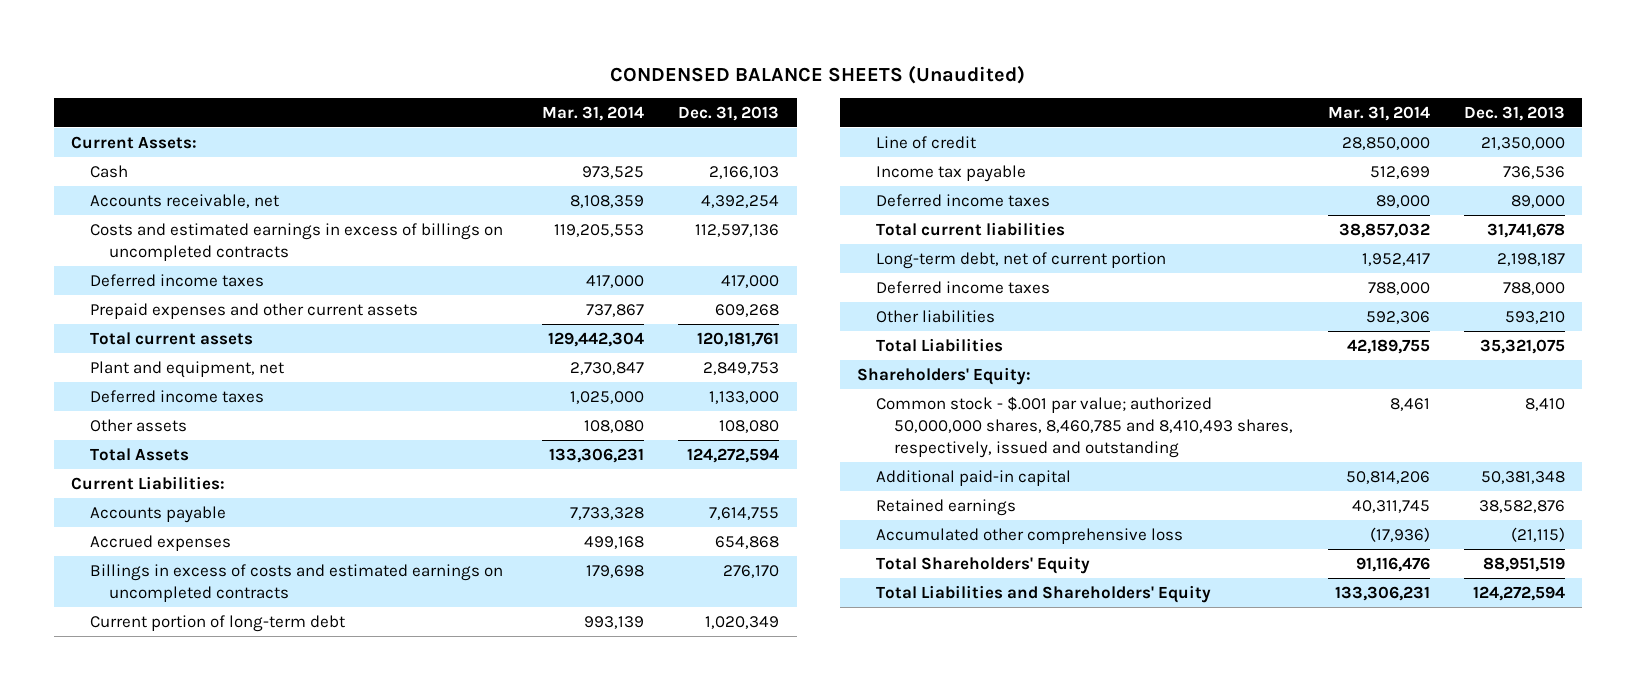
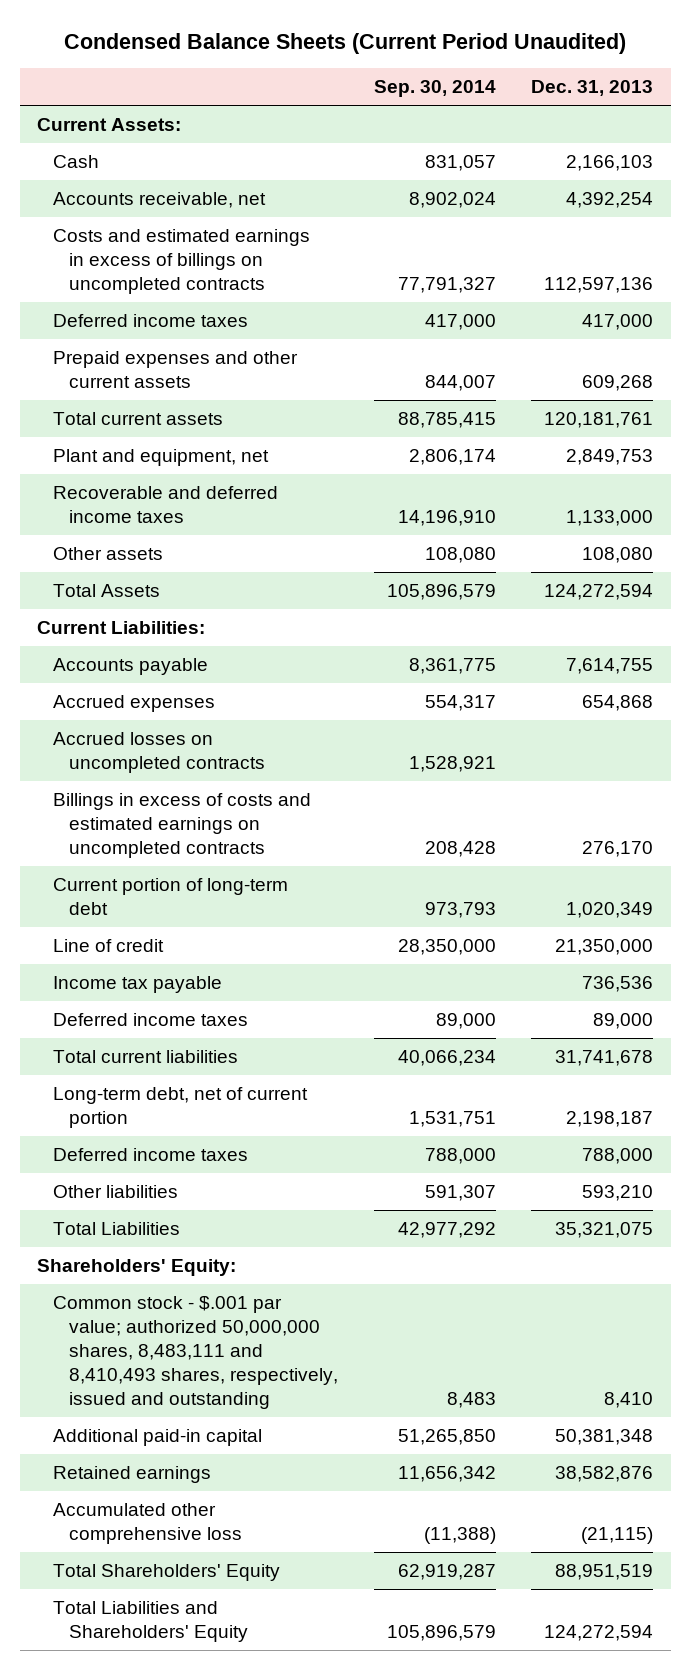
- CONDENSED BALANCE SHEETS (Unaudited)
+ Condensed Balance Sheets (Current Period Unaudited)
- | Mar. 31, 2014 | Dec. 31, 2013
+ | Sep. 30, 2014 | Dec. 31, 2013
- Deferred income taxes | 1,025,000 | 1,133,000
+ Recoverable and deferred income taxes | 14,196,910 | 1,133,000
+ Accrued losses on uncompleted contracts | 1,528,921 |
- Common stock - $.001 par value; authorized 50,000,000 shares, 8,460,785 and 8,410,493 shares, respectively, issued and outstanding | 8,461 | 8,410
+ Common stock - $.001 par value; authorized 50,000,000 shares, 8,483,111 and 8,410,493 shares, respectively, issued and outstanding | 8,483 | 8,410

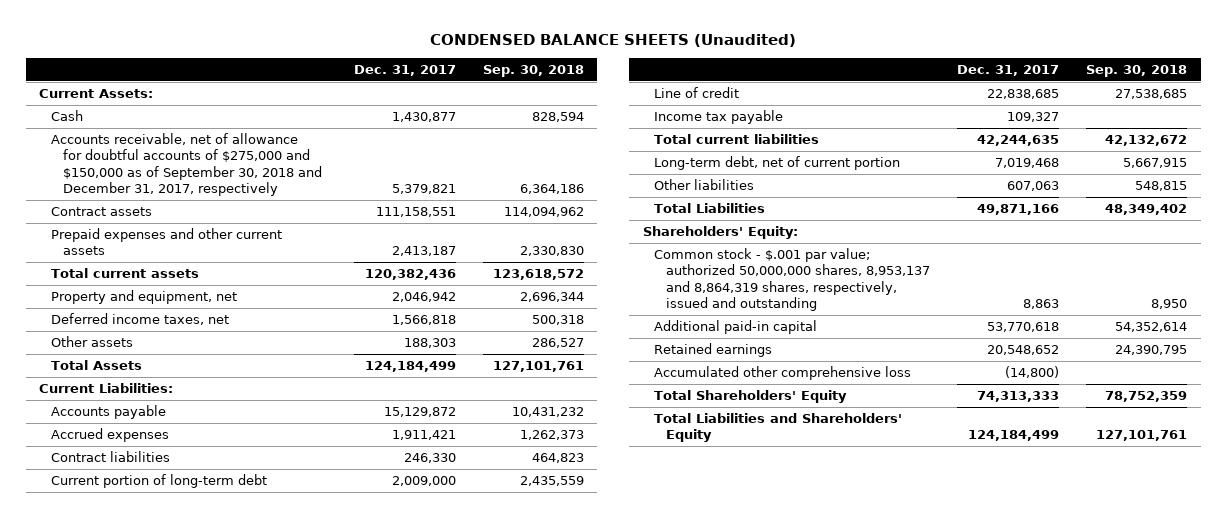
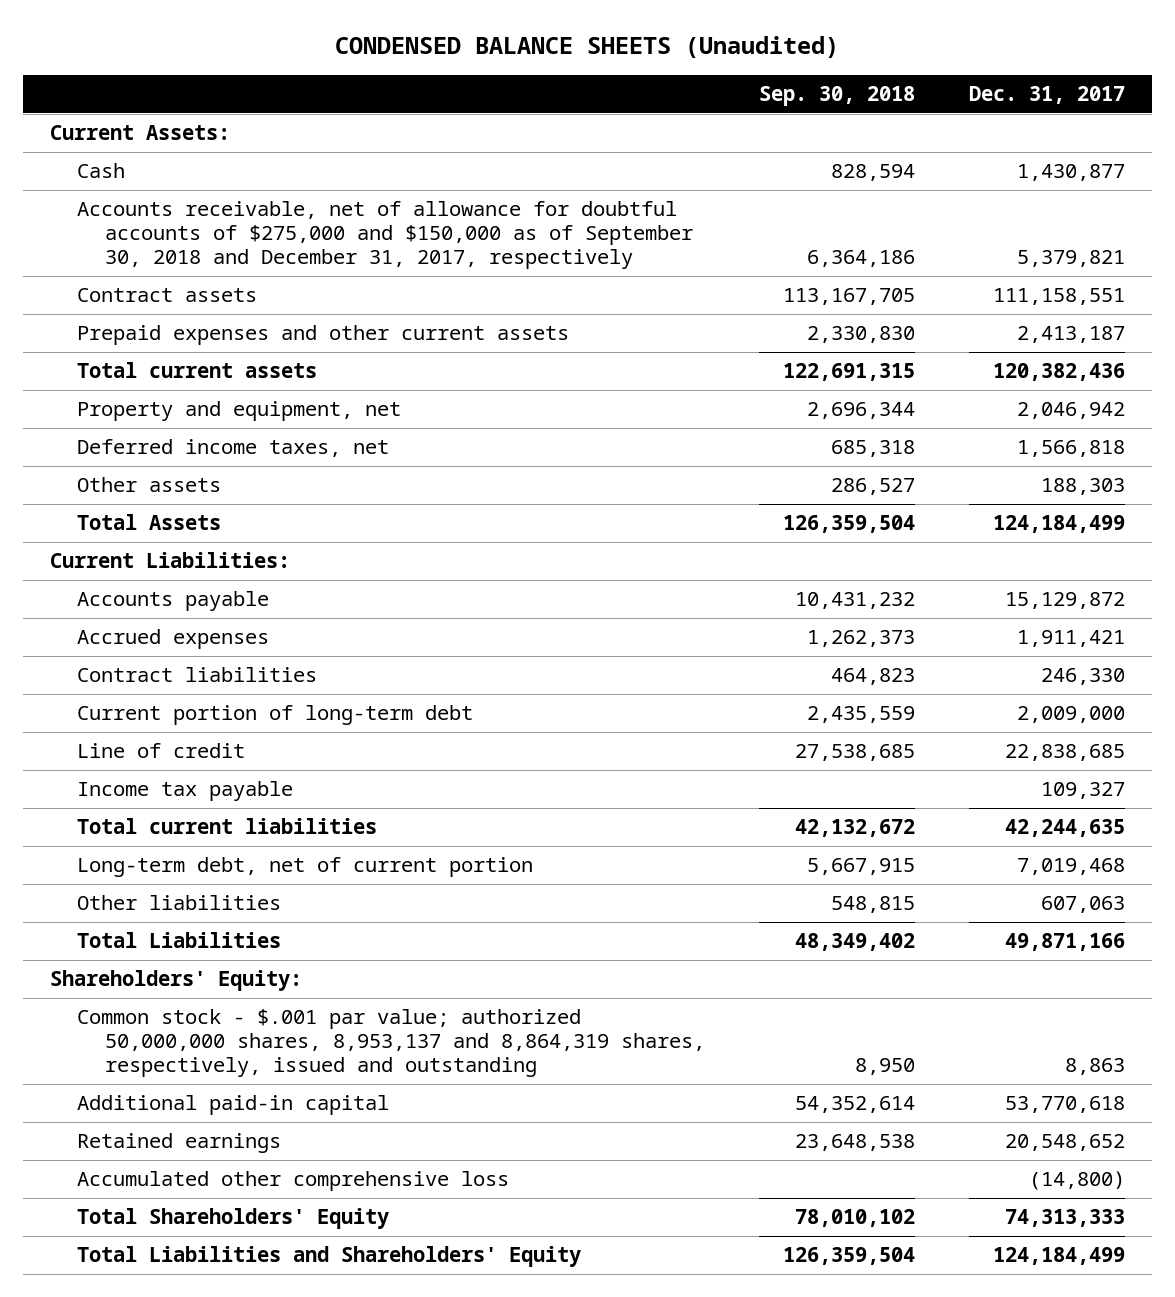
- | Dec. 31, 2017 | Sep. 30, 2018
+ | Sep. 30, 2018 | Dec. 31, 2017
- Contract assets | 111,158,551 | 114,094,962
+ Contract assets | 113,167,705 | 111,158,551
- Total current assets | 120,382,436 | 123,618,572
+ Total current assets | 122,691,315 | 120,382,436
- Deferred income taxes, net | 1,566,818 | 500,318
+ Deferred income taxes, net | 685,318 | 1,566,818
- Total Assets | 124,184,499 | 127,101,761
+ Total Assets | 126,359,504 | 124,184,499
- Retained earnings | 20,548,652 | 24,390,795
+ Retained earnings | 23,648,538 | 20,548,652
- Total Shareholders' Equity | 74,313,333 | 78,752,359
- Total Liabilities and Shareholders' Equity | 124,184,499 | 127,101,761
+ Total Shareholders' Equity | 78,010,102 | 74,313,333
+ Total Liabilities and Shareholders' Equity | 126,359,504 | 124,184,499

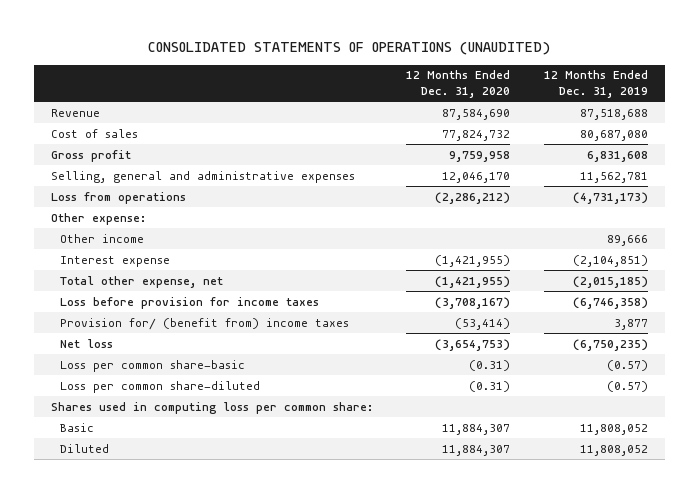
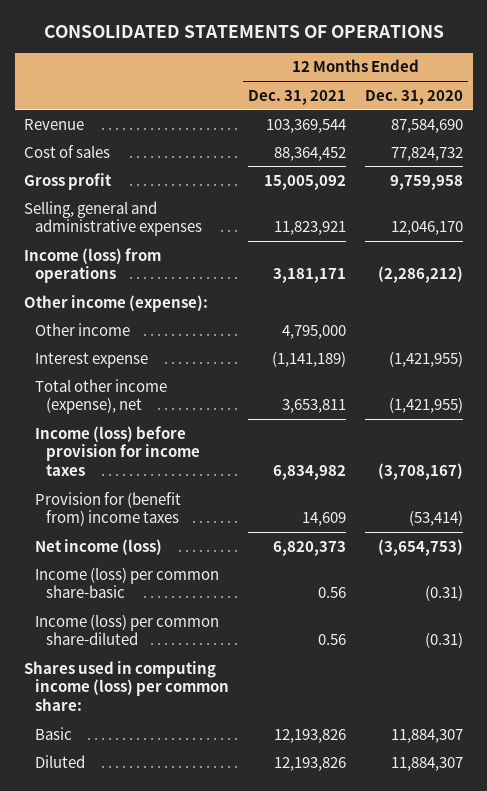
- CONSOLIDATED STATEMENTS OF OPERATIONS (UNAUDITED)
+ CONSOLIDATED STATEMENTS OF OPERATIONS
- | 12 Months Ended Dec. 31, 2020 | 12 Months Ended Dec. 31, 2019
+ | 12 Months Ended Dec. 31, 2021 | 12 Months Ended Dec. 31, 2020
- Loss from operations | (2,286,212) | (4,731,173)
- Other expense:
+ Income (loss) from operations | 3,181,171 | (2,286,212)
+ Other income (expense):
- Total other expense, net | (1,421,955) | (2,015,185)
- Loss before provision for income taxes | (3,708,167) | (6,746,358)
- Provision for/ (benefit from) income taxes | (53,414) | 3,877
- Net loss | (3,654,753) | (6,750,235)
- Loss per common share-basic | (0.31) | (0.57)
- Loss per common share-diluted | (0.31) | (0.57)
- Shares used in computing loss per common share:
+ Total other income (expense), net | 3,653,811 | (1,421,955)
+ Income (loss) before provision for income taxes | 6,834,982 | (3,708,167)
+ Provision for (benefit from) income taxes | 14,609 | (53,414)
+ Net income (loss) | 6,820,373 | (3,654,753)
+ Income (loss) per common share-basic | 0.56 | (0.31)
+ Income (loss) per common share-diluted | 0.56 | (0.31)
+ Shares used in computing income (loss) per common share:

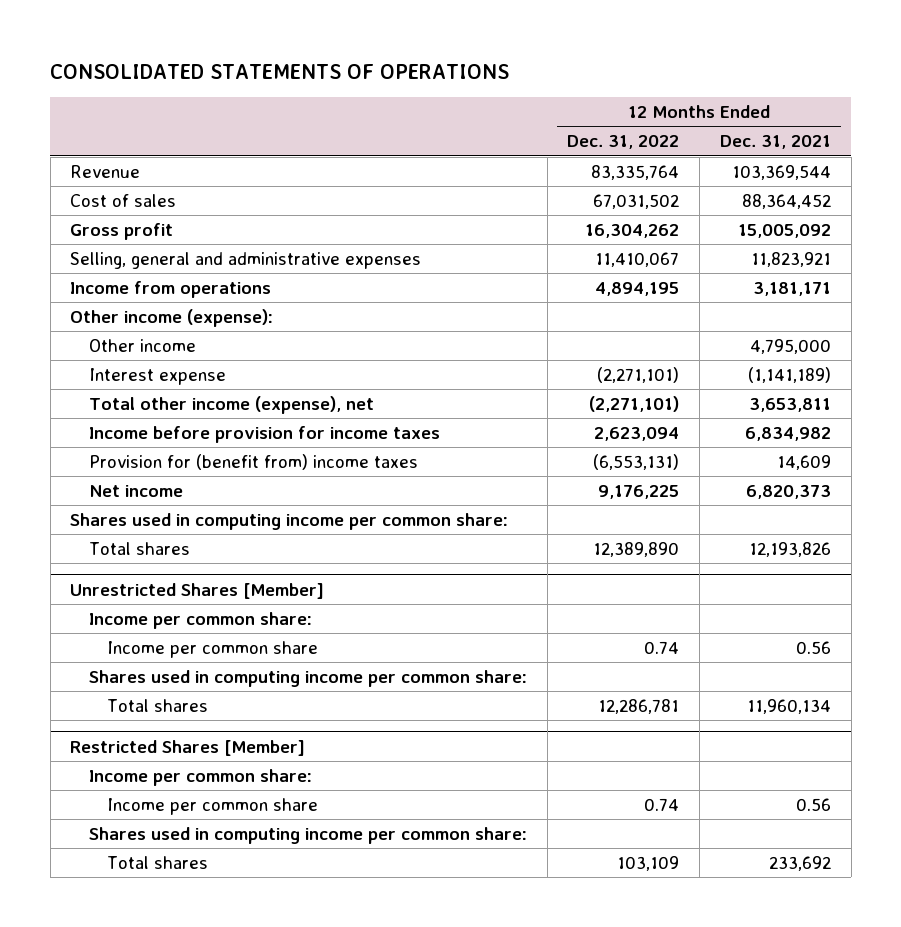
- | 12 Months Ended Dec. 31, 2021 | 12 Months Ended Dec. 31, 2020
+ | 12 Months Ended Dec. 31, 2022 | 12 Months Ended Dec. 31, 2021
- Income (loss) from operations | 3,181,171 | (2,286,212)
+ Income from operations | 4,894,195 | 3,181,171
- Income (loss) before provision for income taxes | 6,834,982 | (3,708,167)
+ Income before provision for income taxes | 2,623,094 | 6,834,982
- Net income (loss) | 6,820,373 | (3,654,753)
- Income (loss) per common share-basic | 0.56 | (0.31)
- Income (loss) per common share-diluted | 0.56 | (0.31)
- Shares used in computing income (loss) per common share:
- Basic | 12,193,826 | 11,884,307
- Diluted | 12,193,826 | 11,884,307
+ Net income | 9,176,225 | 6,820,373
+ Shares used in computing income per common share:
+ Total shares | 12,389,890 | 12,193,826
+ Unrestricted Shares [Member]
+ Income per common share:
+ Income per common share | 0.74 | 0.56
+ Shares used in computing income per common share:
+ Total shares | 12,286,781 | 11,960,134
+ Restricted Shares [Member]
+ Income per common share:
+ Income per common share | 0.74 | 0.56
+ Shares used in computing income per common share:
+ Total shares | 103,109 | 233,692

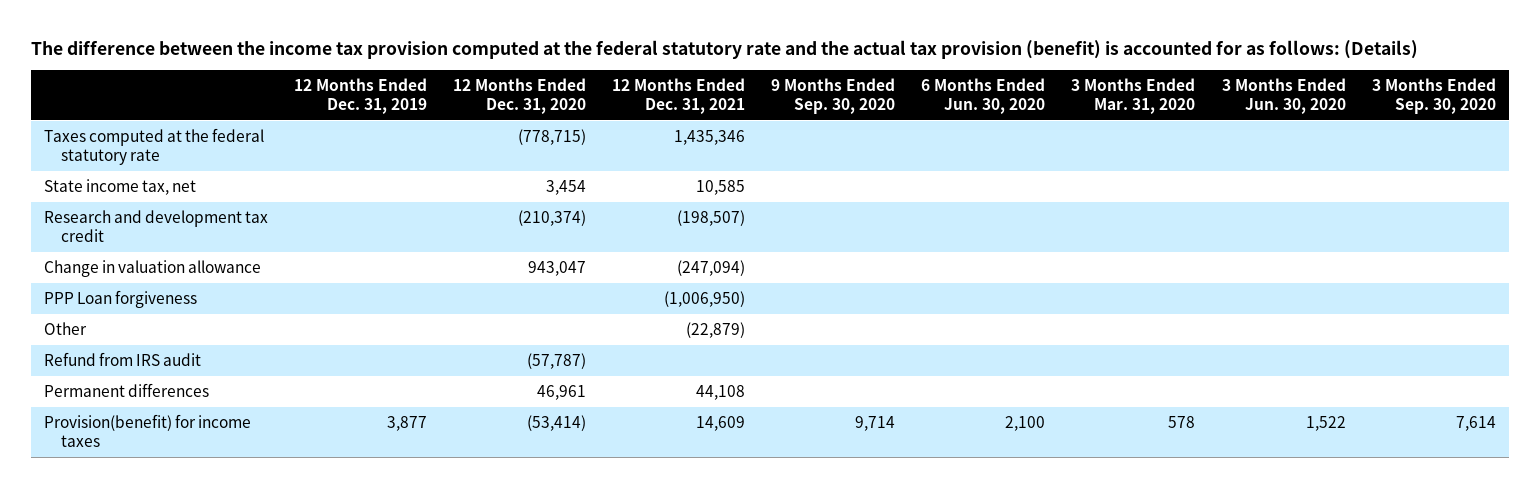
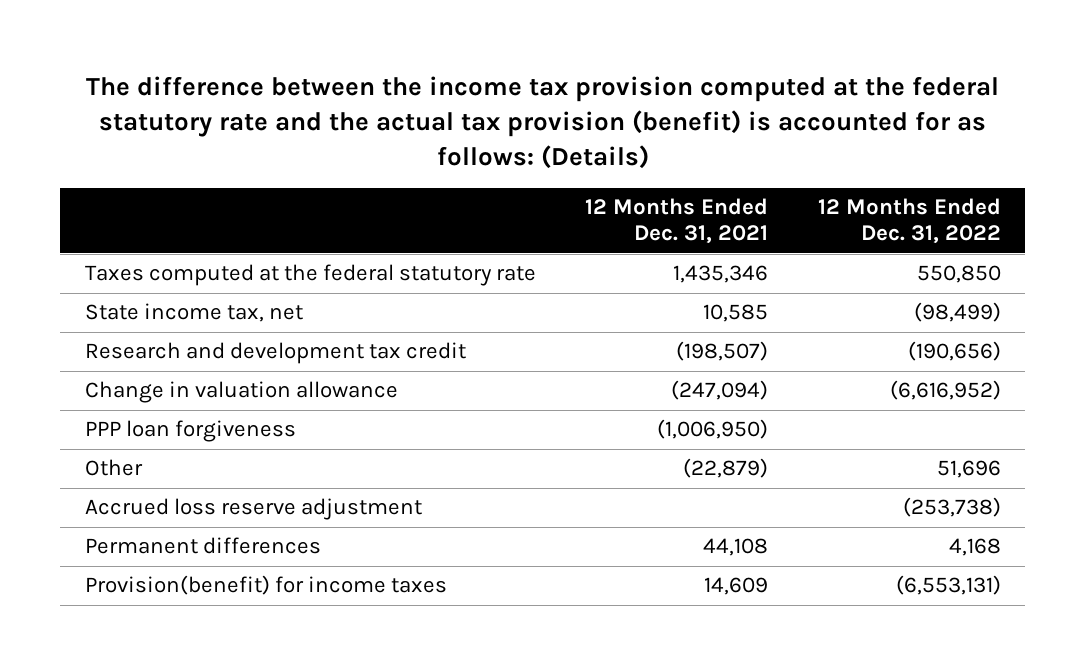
- | 12 Months Ended Dec. 31, 2019 | 12 Months Ended Dec. 31, 2020 | 12 Months Ended Dec. 31, 2021 | 9 Months Ended Sep. 30, 2020 | 6 Months Ended Jun. 30, 2020 | 3 Months Ended Mar. 31, 2020 | 3 Months Ended Jun. 30, 2020 | 3 Months Ended Sep. 30, 2020
+ | 12 Months Ended Dec. 31, 2021 | 12 Months Ended Dec. 31, 2022
- PPP Loan forgiveness | | | (1,006,950) | | | | |
+ PPP loan forgiveness | (1,006,950) |
- Refund from IRS audit | | (57,787) | | | | | |
+ Accrued loss reserve adjustment | | (253,738)

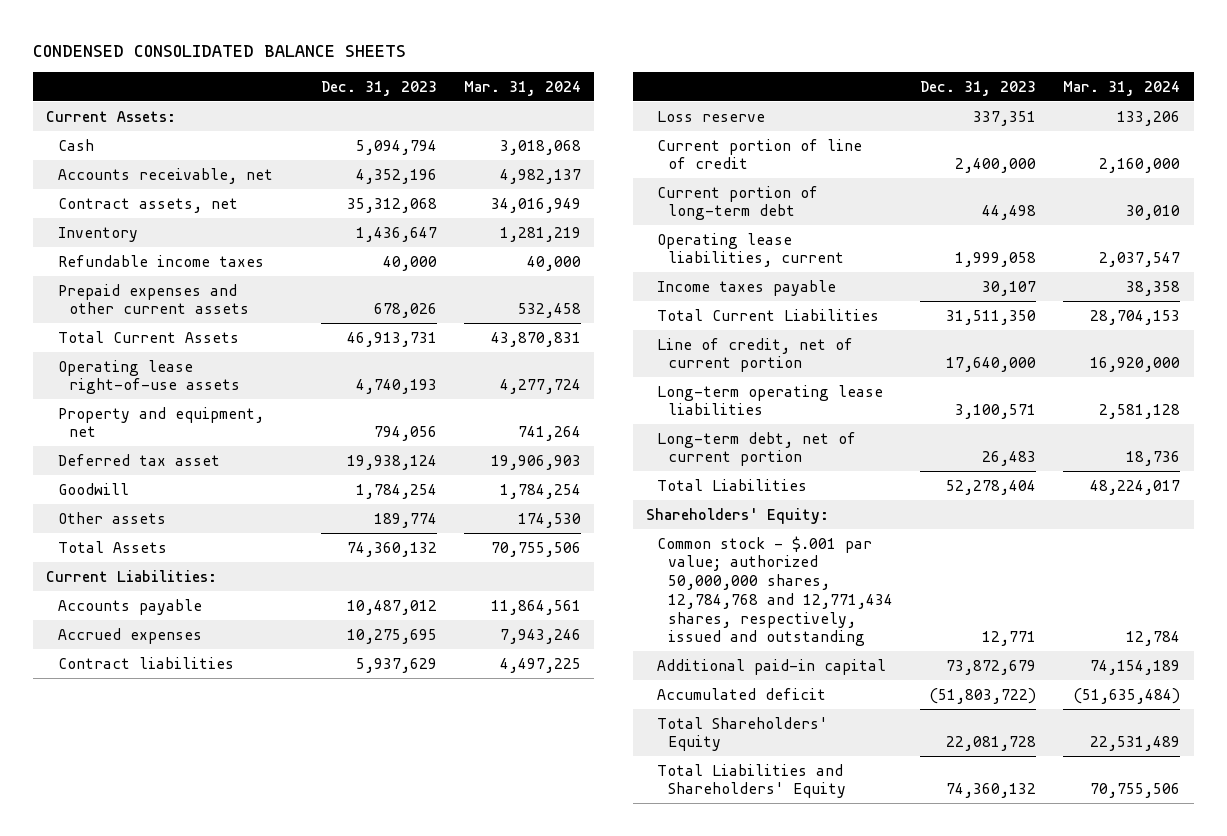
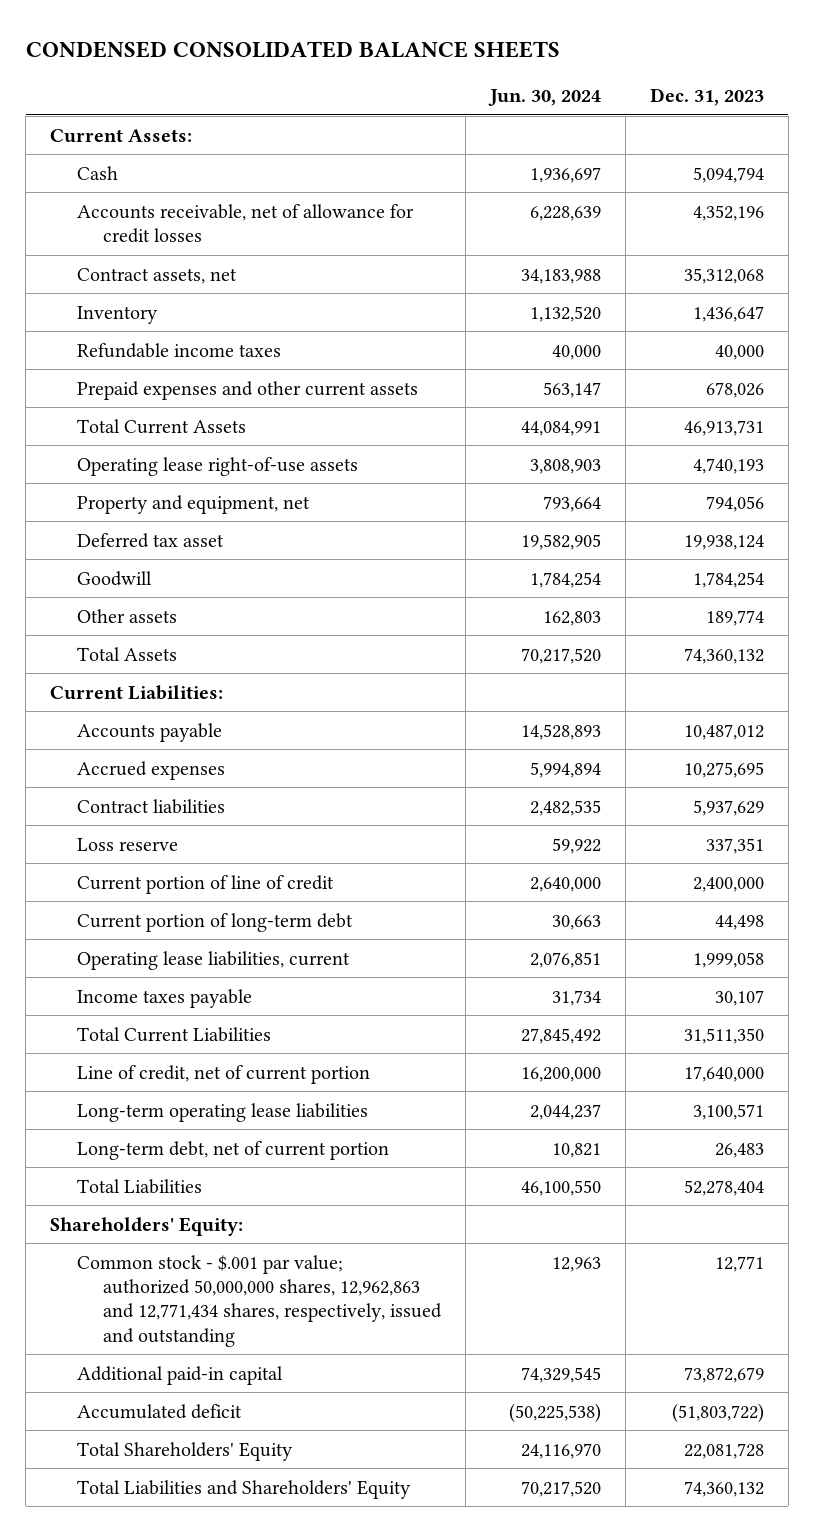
- | Dec. 31, 2023 | Mar. 31, 2024
+ | Jun. 30, 2024 | Dec. 31, 2023
- Accounts receivable, net | 4,352,196 | 4,982,137
+ Accounts receivable, net of allowance for credit losses | 6,228,639 | 4,352,196
- Common stock - $.001 par value; authorized 50,000,000 shares, 12,784,768 and 12,771,434 shares, respectively, issued and outstanding | 12,771 | 12,784
+ Common stock - $.001 par value; authorized 50,000,000 shares, 12,962,863 and 12,771,434 shares, respectively, issued and outstanding | 12,963 | 12,771

